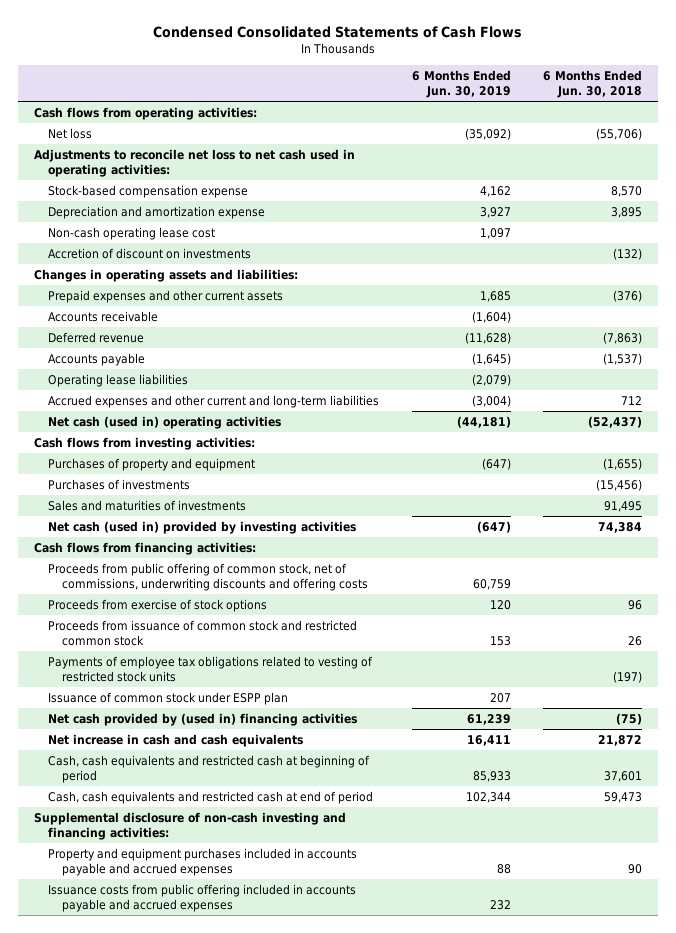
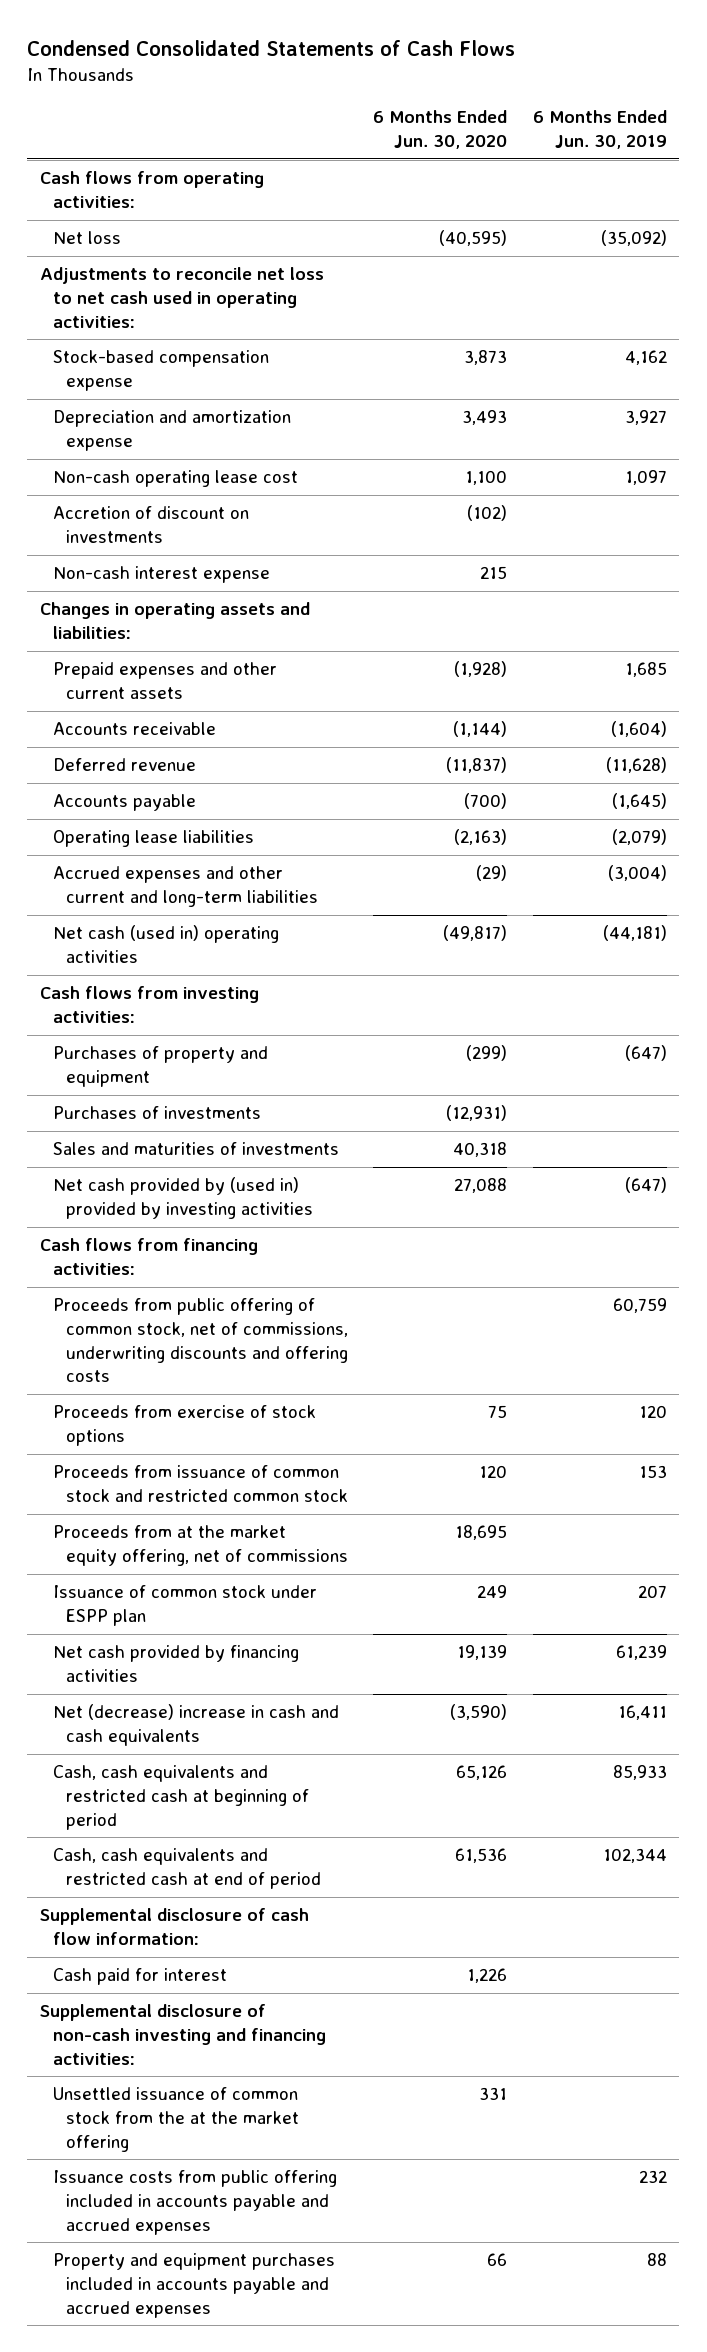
- | 6 Months Ended Jun. 30, 2019 | 6 Months Ended Jun. 30, 2018
+ | 6 Months Ended Jun. 30, 2020 | 6 Months Ended Jun. 30, 2019
+ Non-cash interest expense | 215 |
- Net cash (used in) provided by investing activities | (647) | 74,384
+ Net cash provided by (used in) provided by investing activities | 27,088 | (647)
- Payments of employee tax obligations related to vesting of restricted stock units | | (197)
+ Proceeds from at the market equity offering, net of commissions | 18,695 |
- Net cash provided by (used in) financing activities | 61,239 | (75)
- Net increase in cash and cash equivalents | 16,411 | 21,872
+ Net cash provided by financing activities | 19,139 | 61,239
+ Net (decrease) increase in cash and cash equivalents | (3,590) | 16,411
+ Supplemental disclosure of cash flow information:
+ Cash paid for interest | 1,226 |
+ Unsettled issuance of common stock from the at the market offering | 331 |
moved down: Property and equipment purchases included in accounts payable and accrued expenses | 66 | 88

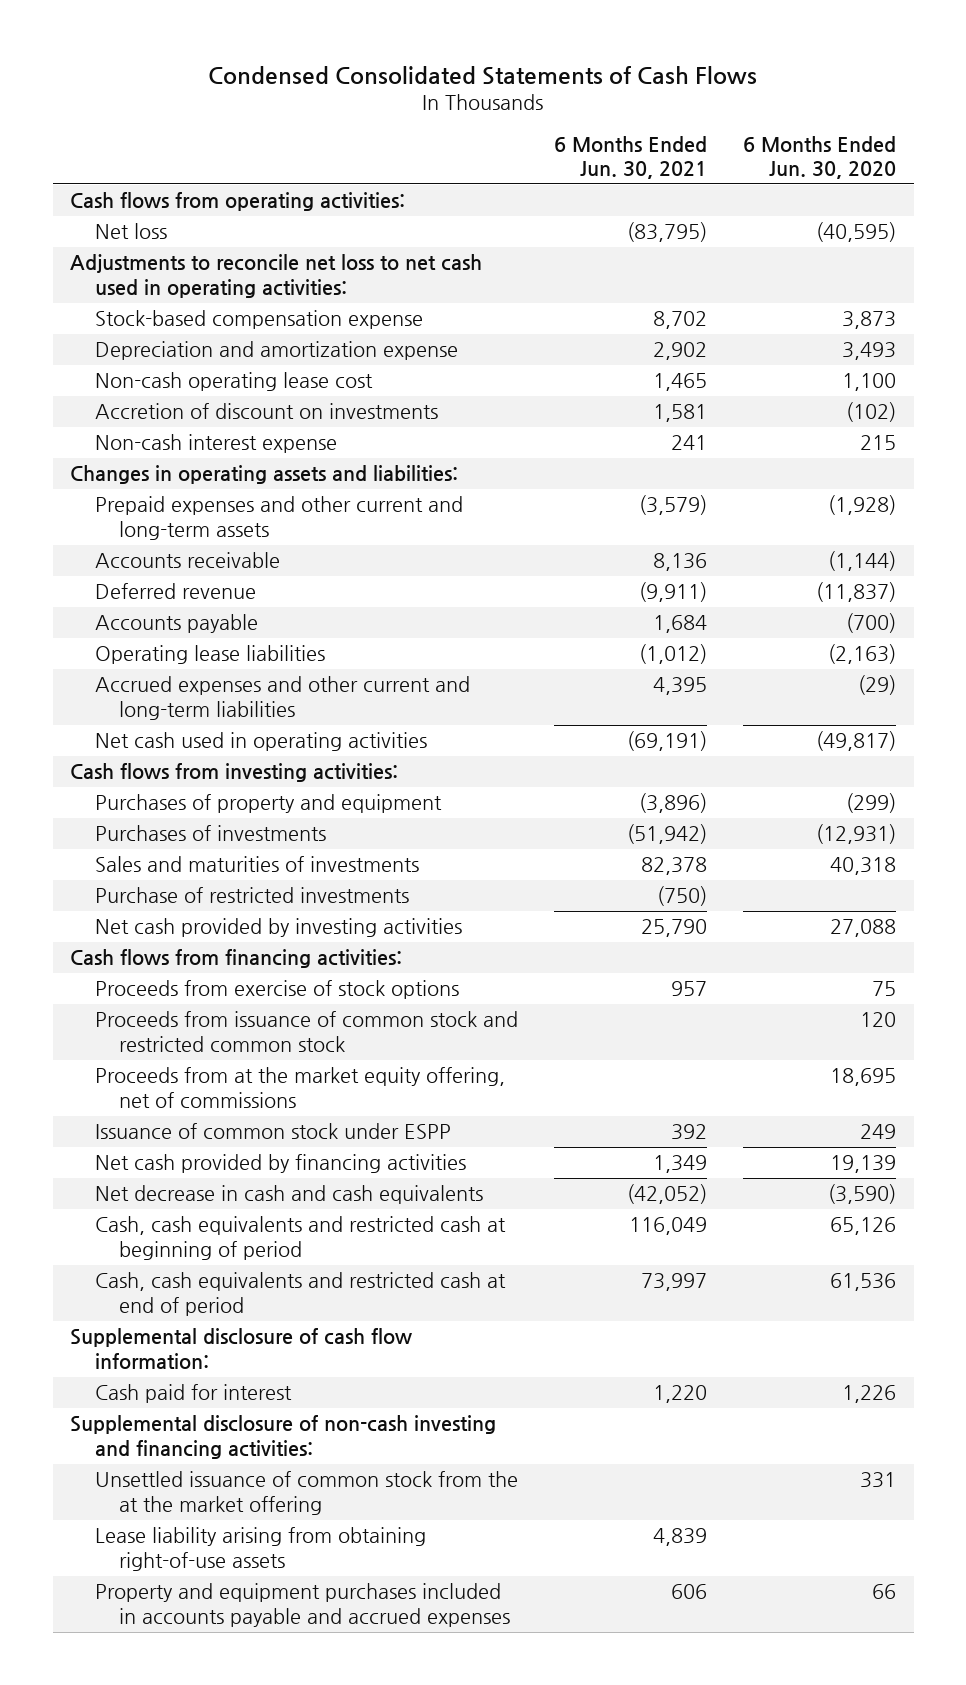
- | 6 Months Ended Jun. 30, 2020 | 6 Months Ended Jun. 30, 2019
+ | 6 Months Ended Jun. 30, 2021 | 6 Months Ended Jun. 30, 2020
- Prepaid expenses and other current assets | (1,928) | 1,685
+ Prepaid expenses and other current and long-term assets | (3,579) | (1,928)
- Net cash (used in) operating activities | (49,817) | (44,181)
+ Net cash used in operating activities | (69,191) | (49,817)
- Net cash provided by (used in) provided by investing activities | 27,088 | (647)
+ Purchase of restricted investments | (750) |
+ Net cash provided by investing activities | 25,790 | 27,088
- Proceeds from public offering of common stock, net of commissions, underwriting discounts and offering costs | | 60,759
- Issuance of common stock under ESPP plan | 249 | 207
+ Issuance of common stock under ESPP | 392 | 249
- Net (decrease) increase in cash and cash equivalents | (3,590) | 16,411
+ Net decrease in cash and cash equivalents | (42,052) | (3,590)
- Issuance costs from public offering included in accounts payable and accrued expenses | | 232
+ Lease liability arising from obtaining right-of-use assets | 4,839 |

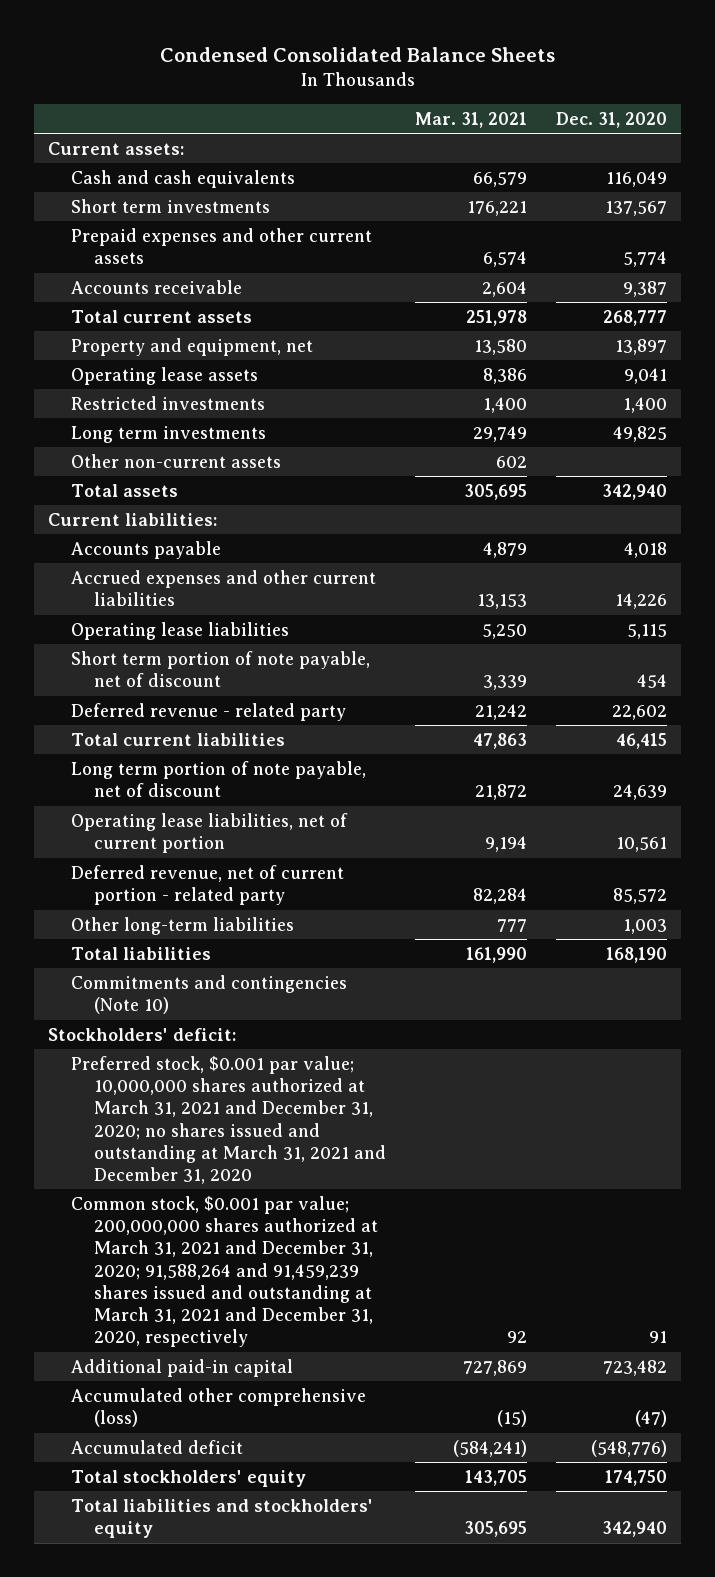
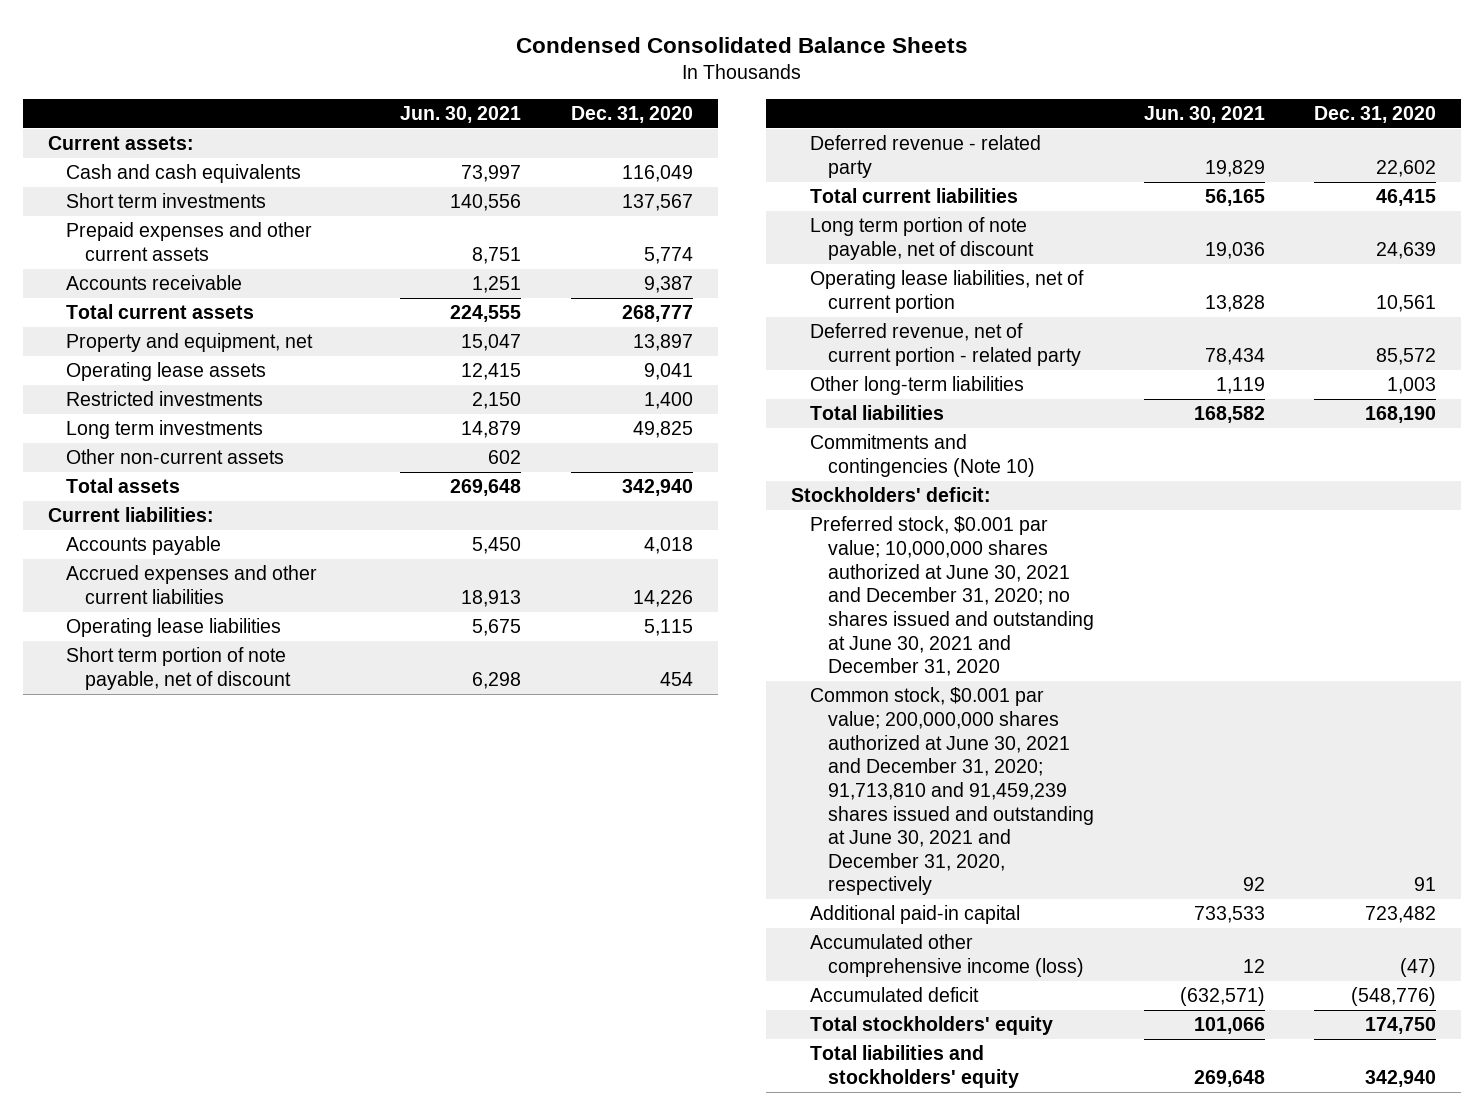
- | Mar. 31, 2021 | Dec. 31, 2020
+ | Jun. 30, 2021 | Dec. 31, 2020
- Preferred stock, $0.001 par value; 10,000,000 shares authorized at March 31, 2021 and December 31, 2020; no shares issued and outstanding at March 31, 2021 and December 31, 2020
- Common stock, $0.001 par value; 200,000,000 shares authorized at March 31, 2021 and December 31, 2020; 91,588,264 and 91,459,239 shares issued and outstanding at March 31, 2021 and December 31, 2020, respectively | 92 | 91
+ Preferred stock, $0.001 par value; 10,000,000 shares authorized at June 30, 2021 and December 31, 2020; no shares issued and outstanding at June 30, 2021 and December 31, 2020
+ Common stock, $0.001 par value; 200,000,000 shares authorized at June 30, 2021 and December 31, 2020; 91,713,810 and 91,459,239 shares issued and outstanding at June 30, 2021 and December 31, 2020, respectively | 92 | 91
- Accumulated other comprehensive (loss) | (15) | (47)
+ Accumulated other comprehensive income (loss) | 12 | (47)

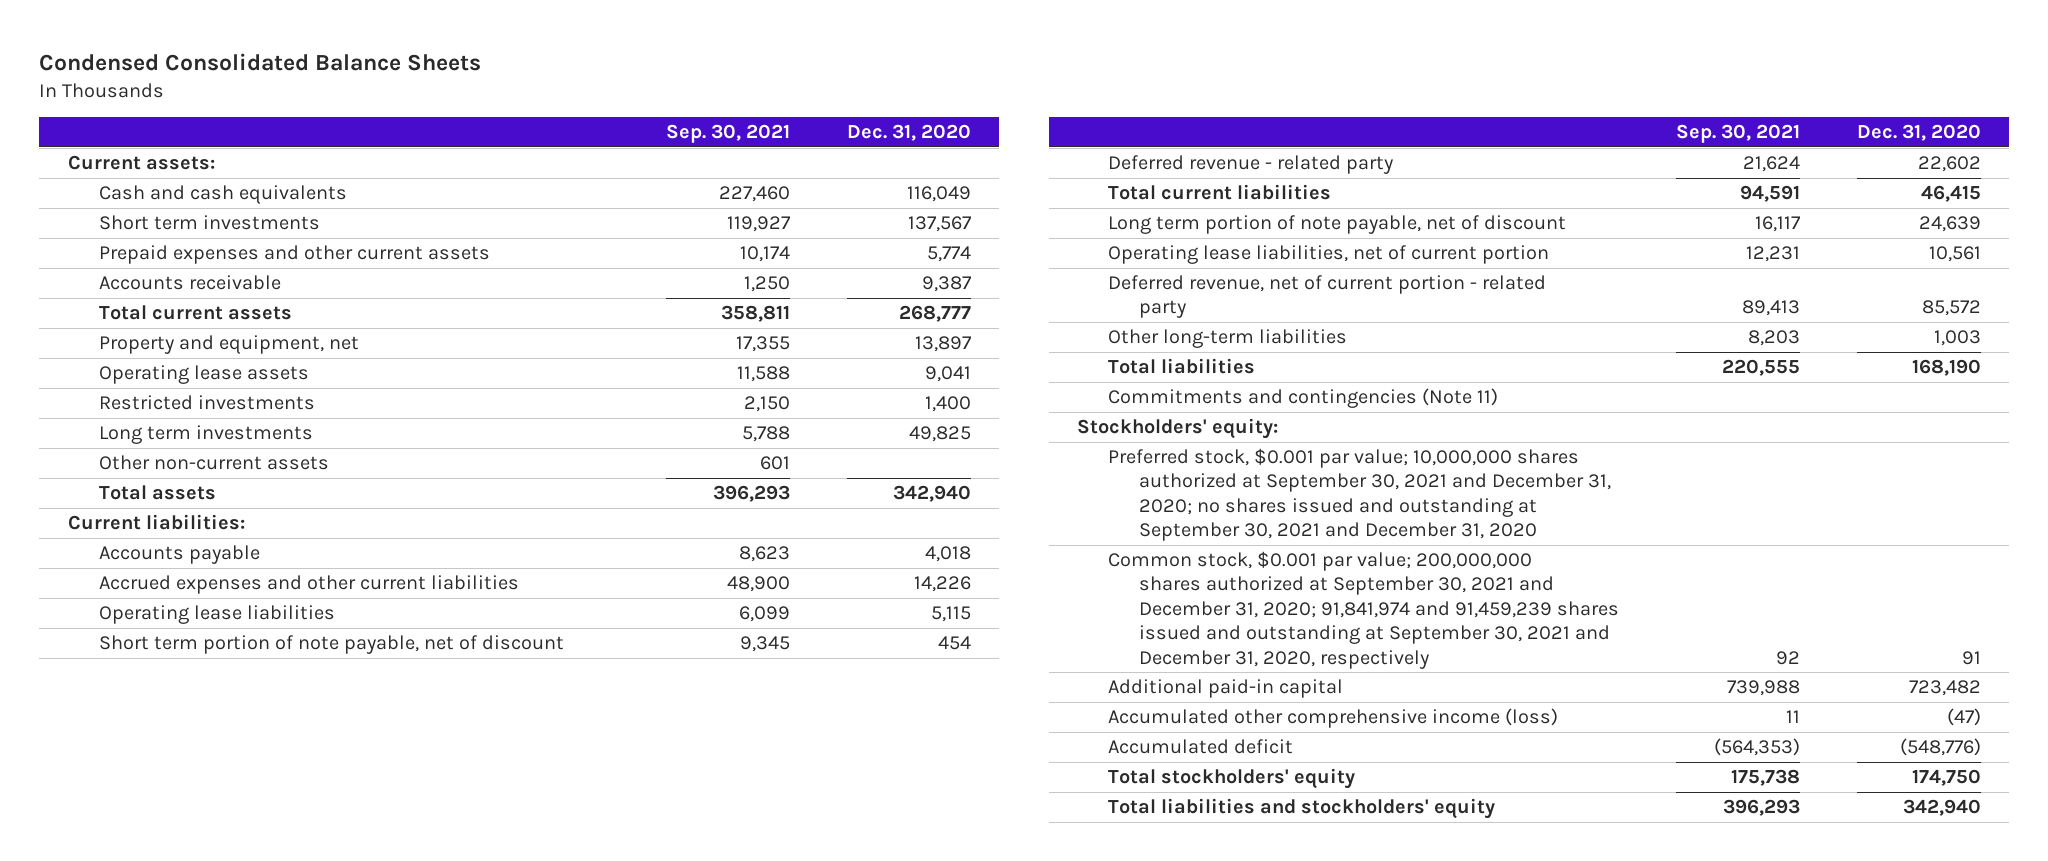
- | Jun. 30, 2021 | Dec. 31, 2020
+ | Sep. 30, 2021 | Dec. 31, 2020
- Commitments and contingencies (Note 10)
- Stockholders' deficit:
- Preferred stock, $0.001 par value; 10,000,000 shares authorized at June 30, 2021 and December 31, 2020; no shares issued and outstanding at June 30, 2021 and December 31, 2020
- Common stock, $0.001 par value; 200,000,000 shares authorized at June 30, 2021 and December 31, 2020; 91,713,810 and 91,459,239 shares issued and outstanding at June 30, 2021 and December 31, 2020, respectively | 92 | 91
+ Commitments and contingencies (Note 11)
+ Stockholders' equity:
+ Preferred stock, $0.001 par value; 10,000,000 shares authorized at September 30, 2021 and December 31, 2020; no shares issued and outstanding at September 30, 2021 and December 31, 2020
+ Common stock, $0.001 par value; 200,000,000 shares authorized at September 30, 2021 and December 31, 2020; 91,841,974 and 91,459,239 shares issued and outstanding at September 30, 2021 and December 31, 2020, respectively | 92 | 91

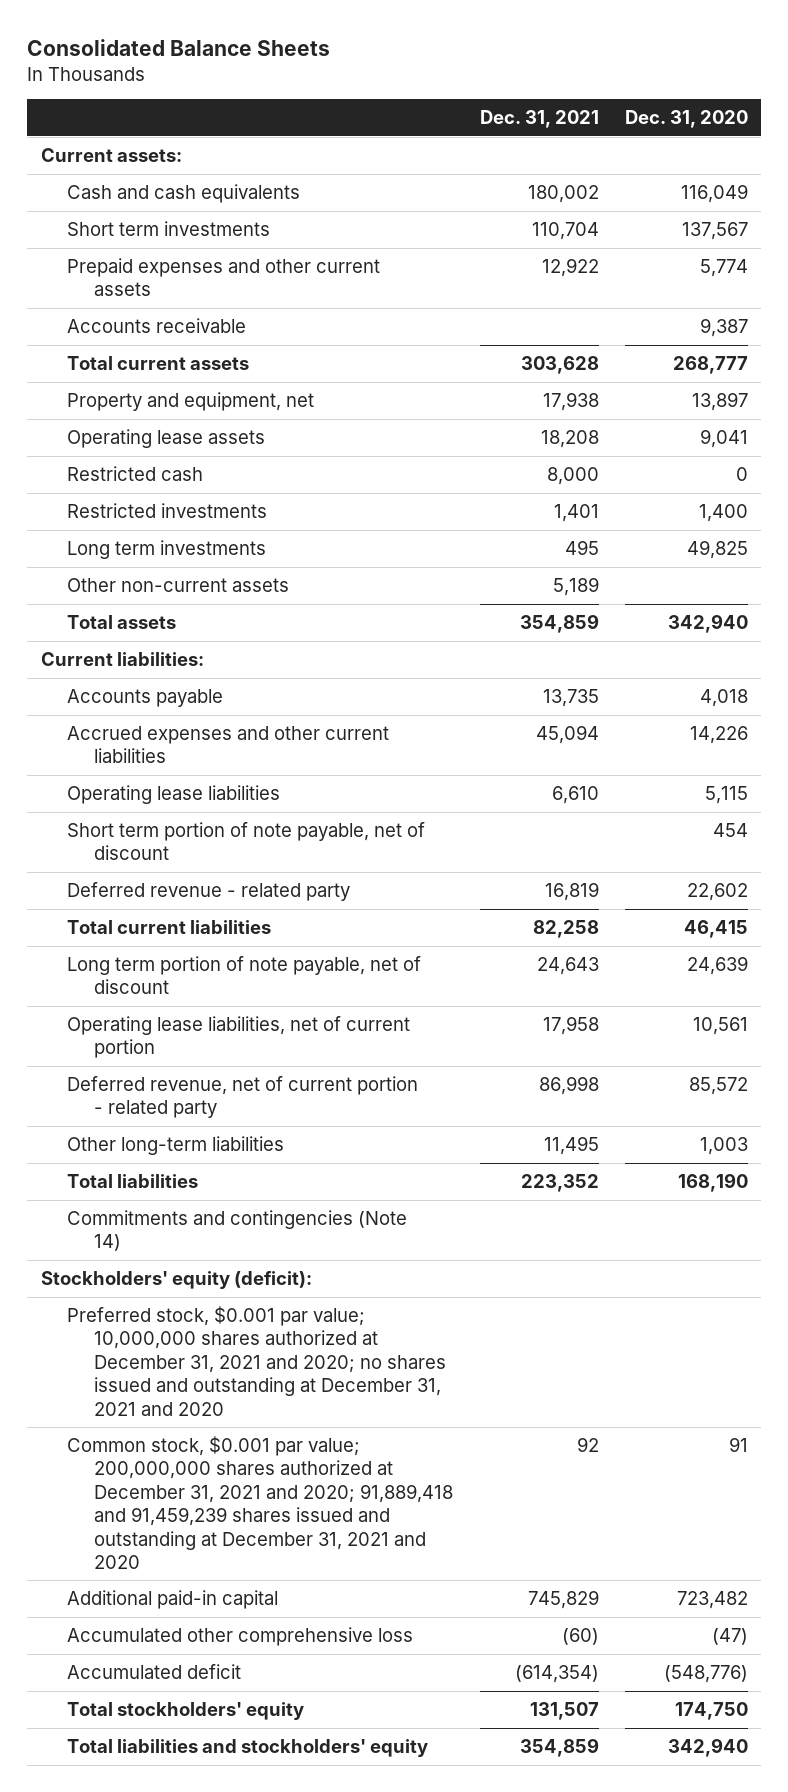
- Condensed Consolidated Balance Sheets
+ Consolidated Balance Sheets
- | Sep. 30, 2021 | Dec. 31, 2020
+ | Dec. 31, 2021 | Dec. 31, 2020
+ Restricted cash | 8,000 | 0
- Commitments and contingencies (Note 11)
- Stockholders' equity:
- Preferred stock, $0.001 par value; 10,000,000 shares authorized at September 30, 2021 and December 31, 2020; no shares issued and outstanding at September 30, 2021 and December 31, 2020
- Common stock, $0.001 par value; 200,000,000 shares authorized at September 30, 2021 and December 31, 2020; 91,841,974 and 91,459,239 shares issued and outstanding at September 30, 2021 and December 31, 2020, respectively | 92 | 91
+ Commitments and contingencies (Note 14)
+ Stockholders' equity (deficit):
+ Preferred stock, $0.001 par value; 10,000,000 shares authorized at December 31, 2021 and 2020; no shares issued and outstanding at December 31, 2021 and 2020
+ Common stock, $0.001 par value; 200,000,000 shares authorized at December 31, 2021 and 2020; 91,889,418 and 91,459,239 shares issued and outstanding at December 31, 2021 and 2020 | 92 | 91
- Accumulated other comprehensive income (loss) | 11 | (47)
+ Accumulated other comprehensive loss | (60) | (47)

